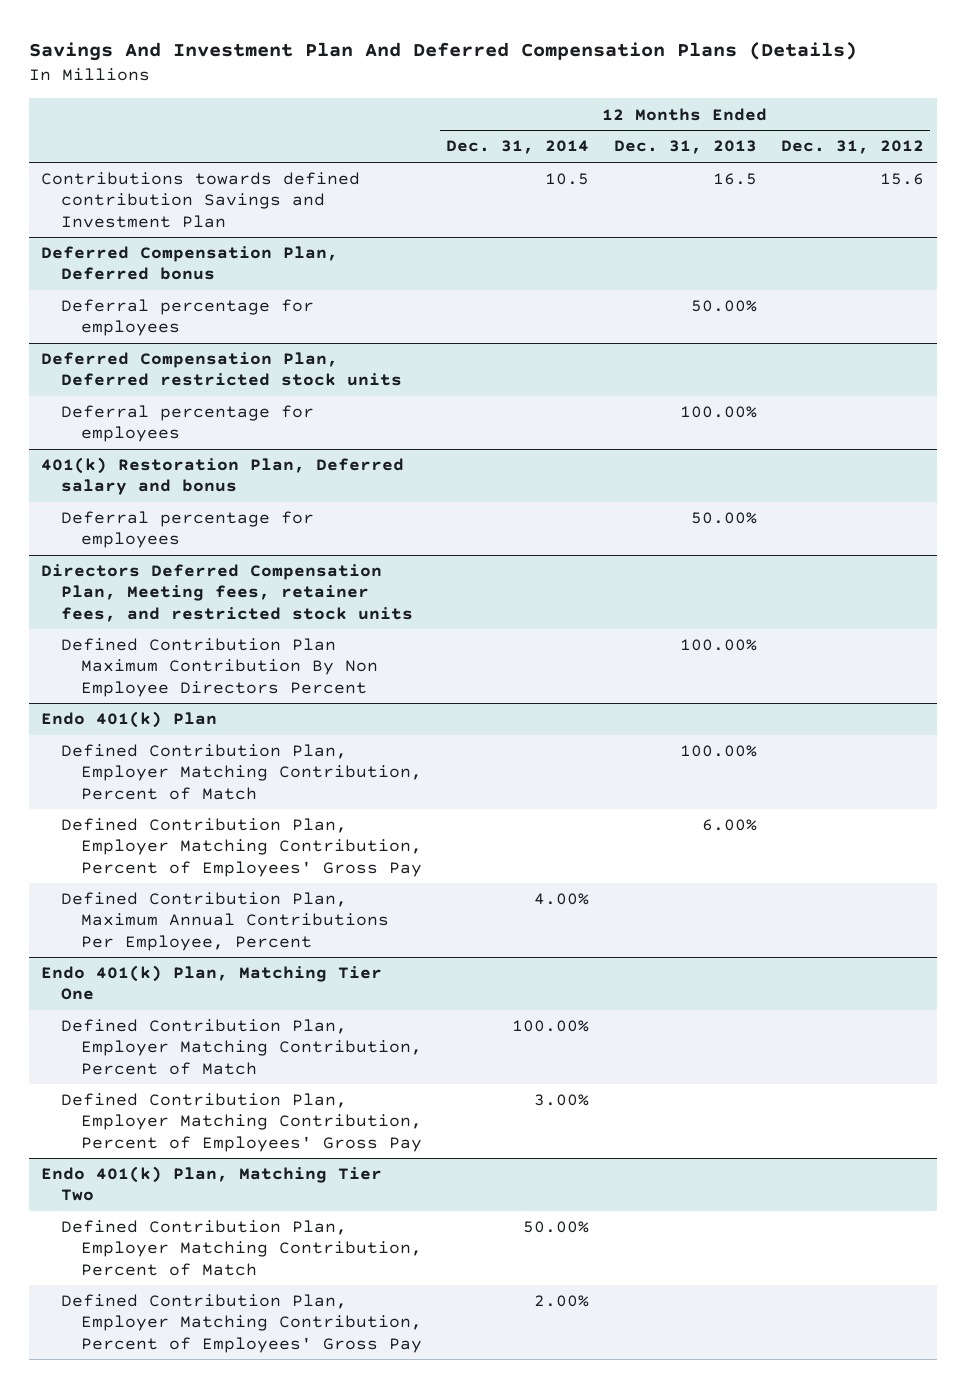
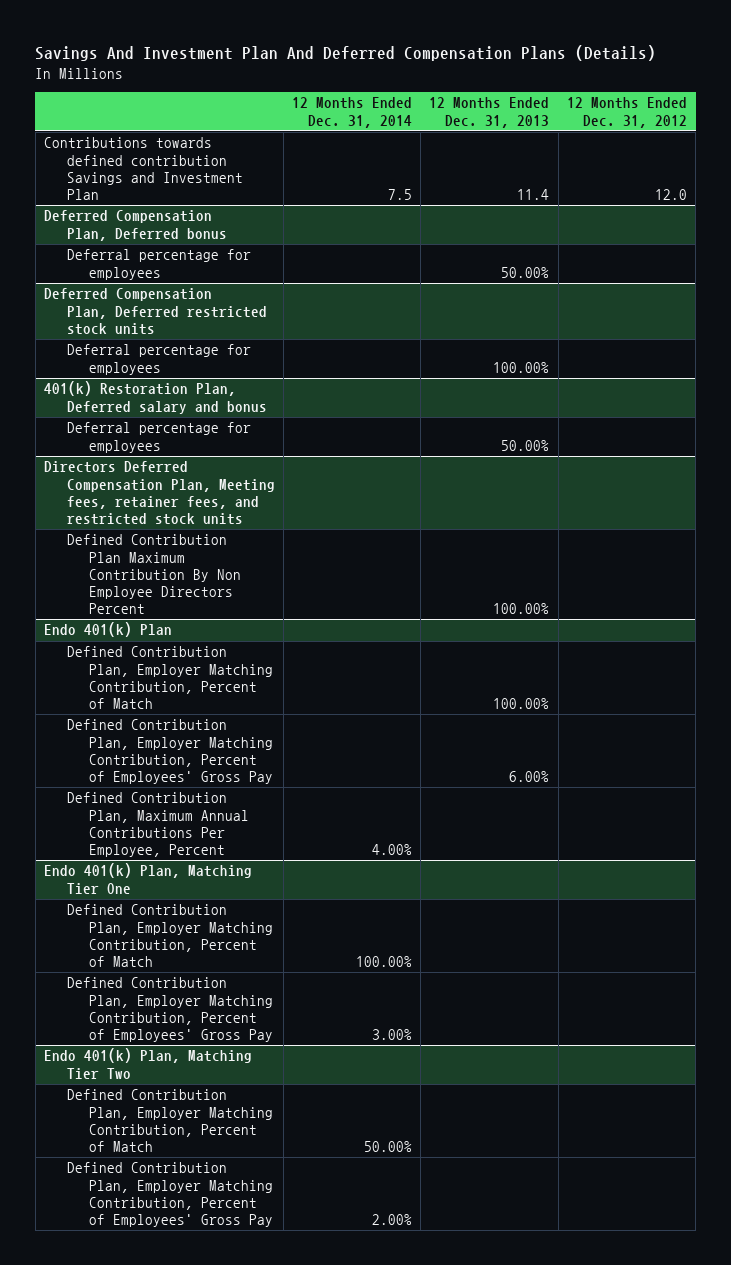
- Contributions towards defined contribution Savings and Investment Plan | 10.5 | 16.5 | 15.6
+ Contributions towards defined contribution Savings and Investment Plan | 7.5 | 11.4 | 12.0

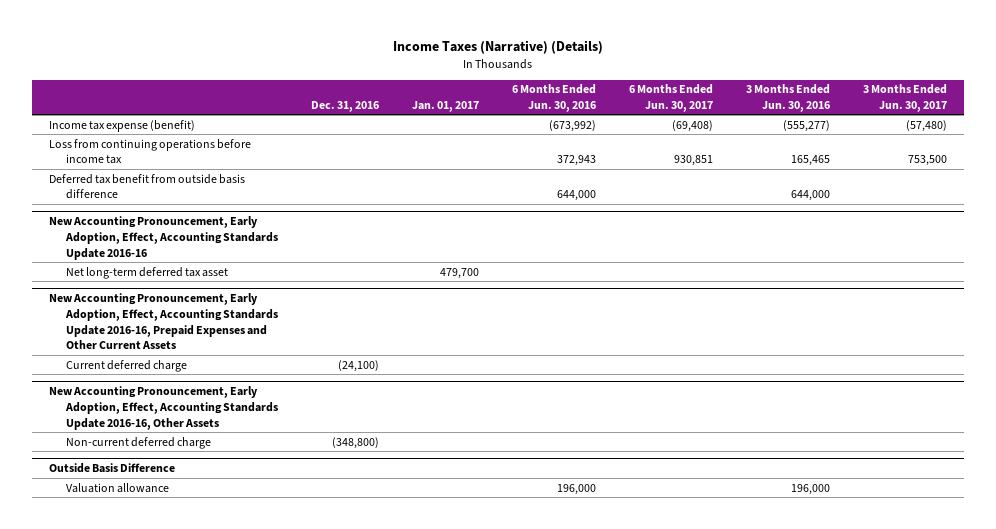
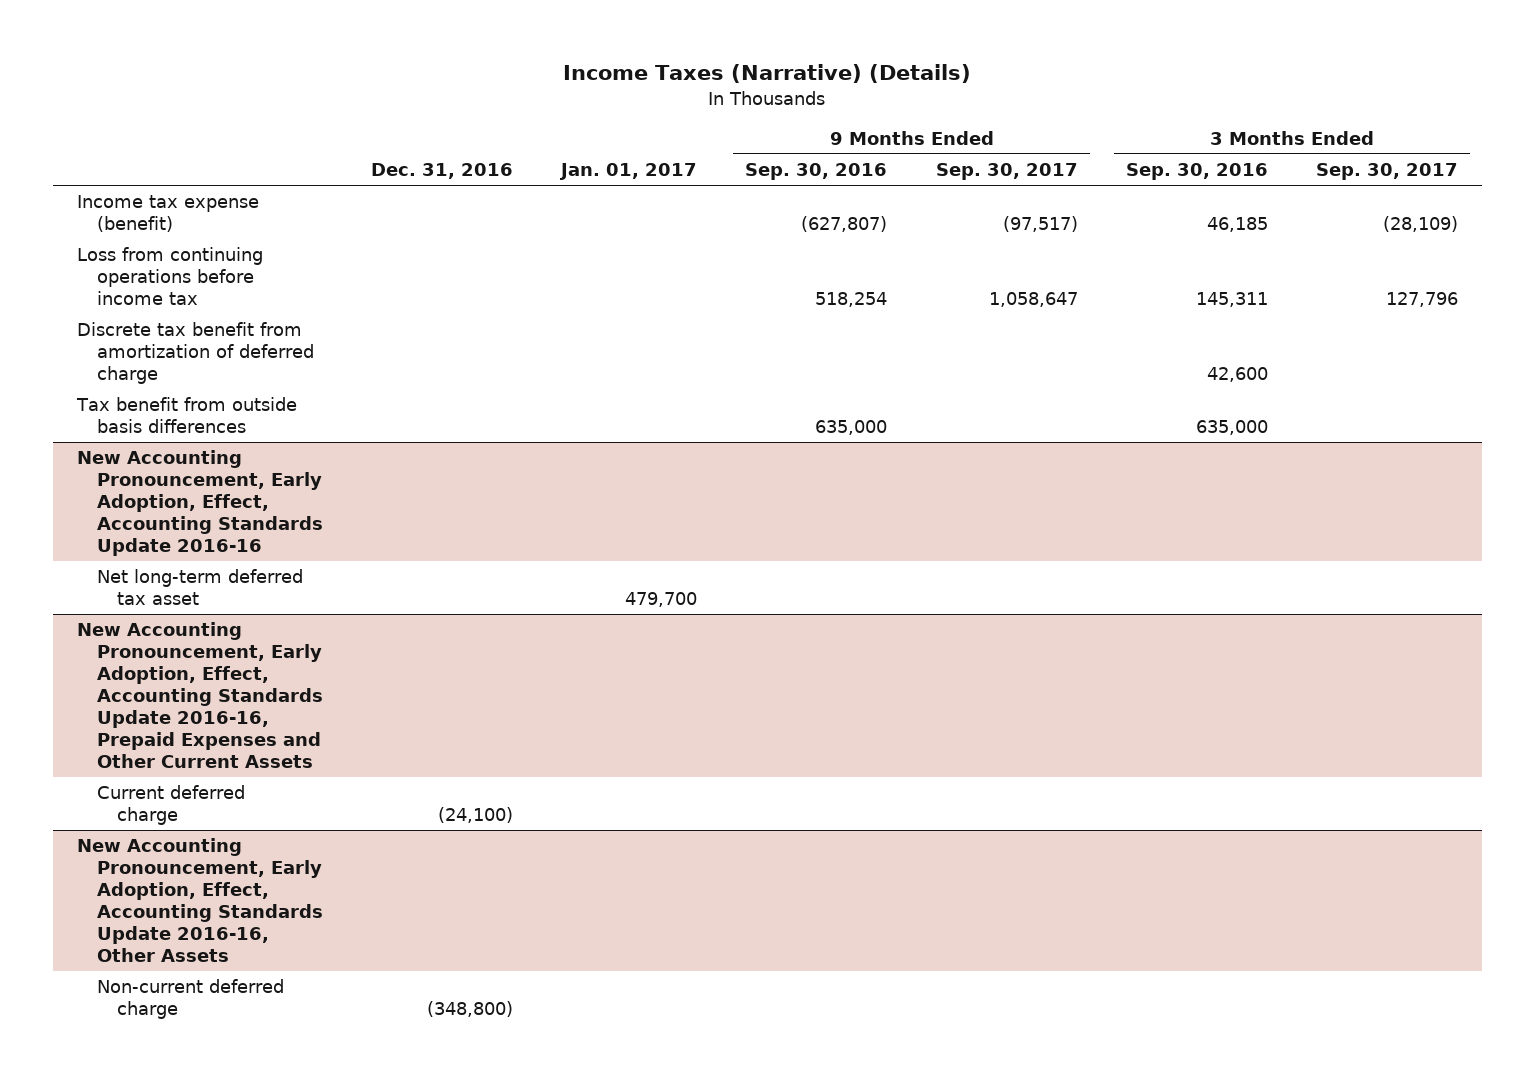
- | Dec. 31, 2016 | Jan. 01, 2017 | 6 Months Ended Jun. 30, 2016 | 6 Months Ended Jun. 30, 2017 | 3 Months Ended Jun. 30, 2016 | 3 Months Ended Jun. 30, 2017
+ | Dec. 31, 2016 | Jan. 01, 2017 | 9 Months Ended Sep. 30, 2016 | 9 Months Ended Sep. 30, 2017 | 3 Months Ended Sep. 30, 2016 | 3 Months Ended Sep. 30, 2017
- Deferred tax benefit from outside basis difference | | | 644,000 | | 644,000 |
+ Discrete tax benefit from amortization of deferred charge | | | | | 42,600 |
+ Tax benefit from outside basis differences | | | 635,000 | | 635,000 |
- Outside Basis Difference
- Valuation allowance | | | 196,000 | | 196,000 |

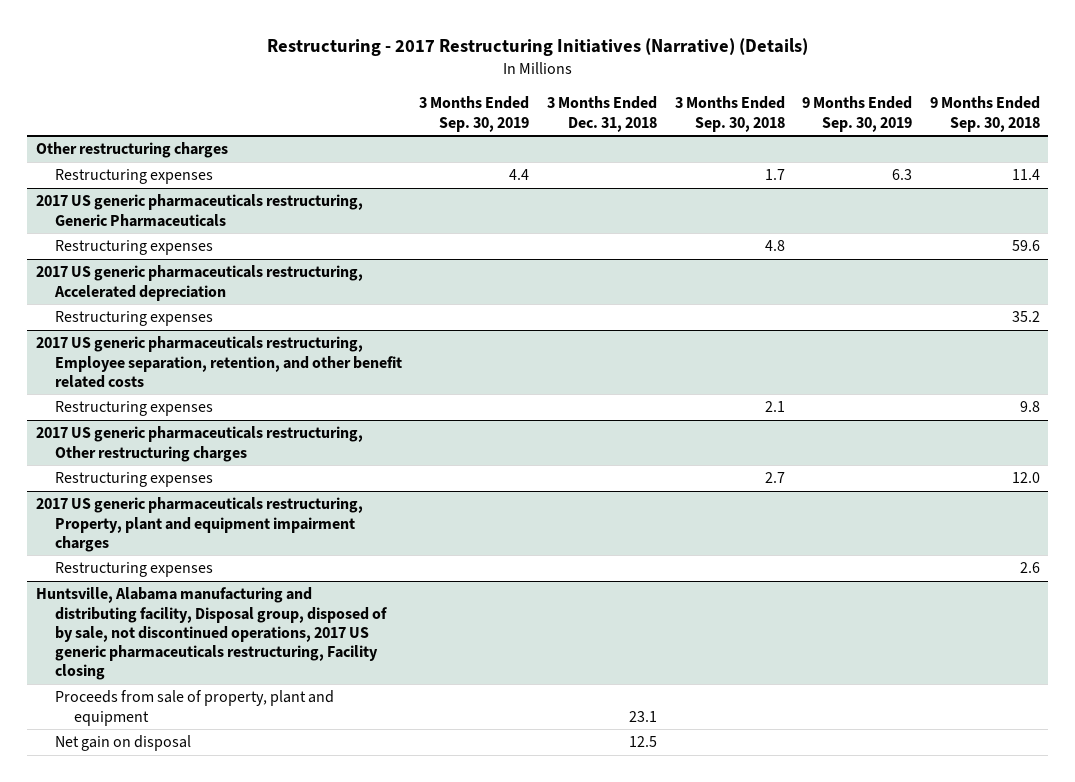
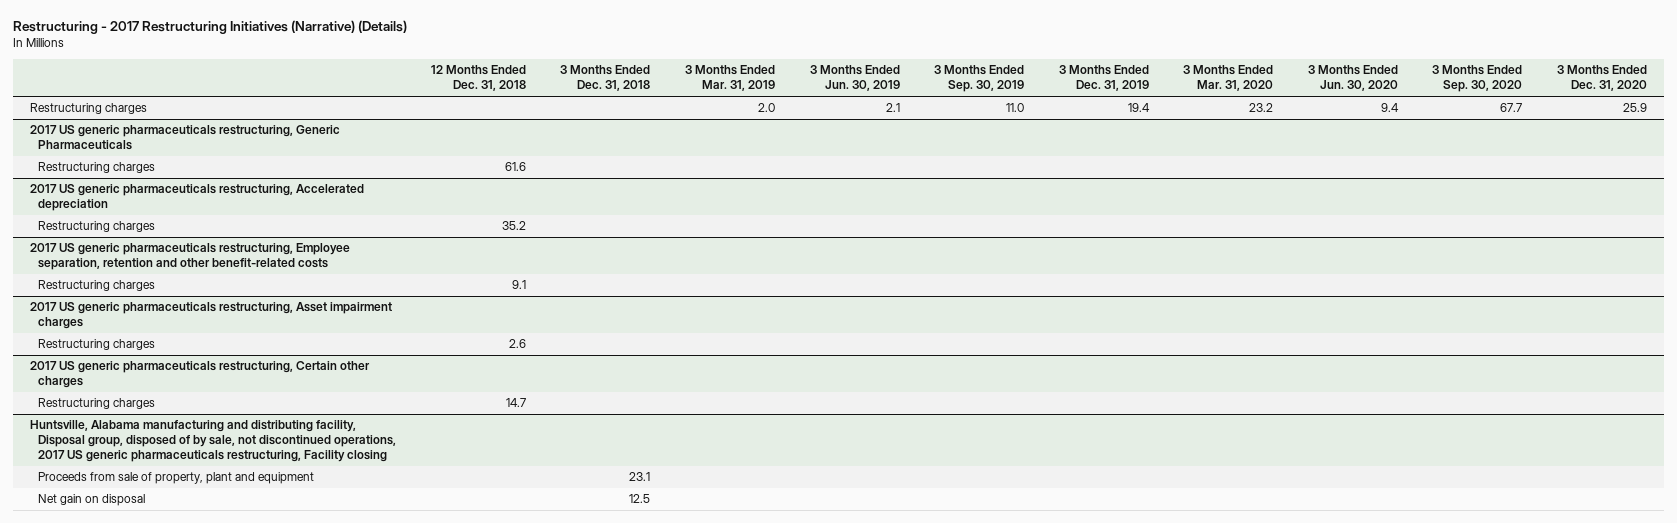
- | 3 Months Ended Sep. 30, 2019 | 3 Months Ended Dec. 31, 2018 | 3 Months Ended Sep. 30, 2018 | 9 Months Ended Sep. 30, 2019 | 9 Months Ended Sep. 30, 2018
+ | 12 Months Ended Dec. 31, 2018 | 3 Months Ended Dec. 31, 2018 | 3 Months Ended Mar. 31, 2019 | 3 Months Ended Jun. 30, 2019 | 3 Months Ended Sep. 30, 2019 | 3 Months Ended Dec. 31, 2019 | 3 Months Ended Mar. 31, 2020 | 3 Months Ended Jun. 30, 2020 | 3 Months Ended Sep. 30, 2020 | 3 Months Ended Dec. 31, 2020
- Other restructuring charges
- Restructuring expenses | 4.4 | | 1.7 | 6.3 | 11.4
+ Restructuring charges | | | 2.0 | 2.1 | 11.0 | 19.4 | 23.2 | 9.4 | 67.7 | 25.9
@ 2017 US generic pharmaceuticals restructuring, Generic Pharmaceuticals
- Restructuring expenses | | | 4.8 | | 59.6
+ Restructuring charges | 61.6 | | | | | | | | |
@ 2017 US generic pharmaceuticals restructuring, Accelerated depreciation
- Restructuring expenses | | | | | 35.2
- 2017 US generic pharmaceuticals restructuring, Employee separation, retention, and other benefit related costs
- Restructuring expenses | | | 2.1 | | 9.8
- 2017 US generic pharmaceuticals restructuring, Other restructuring charges
- Restructuring expenses | | | 2.7 | | 12.0
- 2017 US generic pharmaceuticals restructuring, Property, plant and equipment impairment charges
- Restructuring expenses | | | | | 2.6
@ 2017 US generic pharmaceuticals restructuring, Accelerated depreciation
+ Restructuring charges | 35.2 | | | | | | | | |
+ 2017 US generic pharmaceuticals restructuring, Employee separation, retention and other benefit-related costs
+ Restructuring charges | 9.1 | | | | | | | | |
+ 2017 US generic pharmaceuticals restructuring, Asset impairment charges
+ Restructuring charges | 2.6 | | | | | | | | |
+ 2017 US generic pharmaceuticals restructuring, Certain other charges
+ Restructuring charges | 14.7 | | | | | | | | |

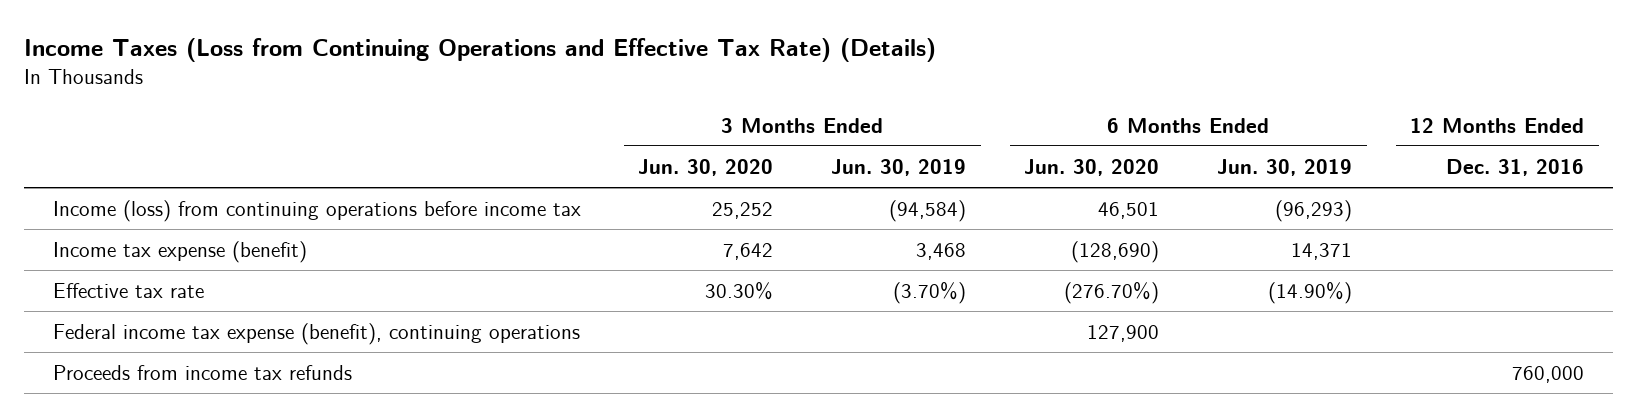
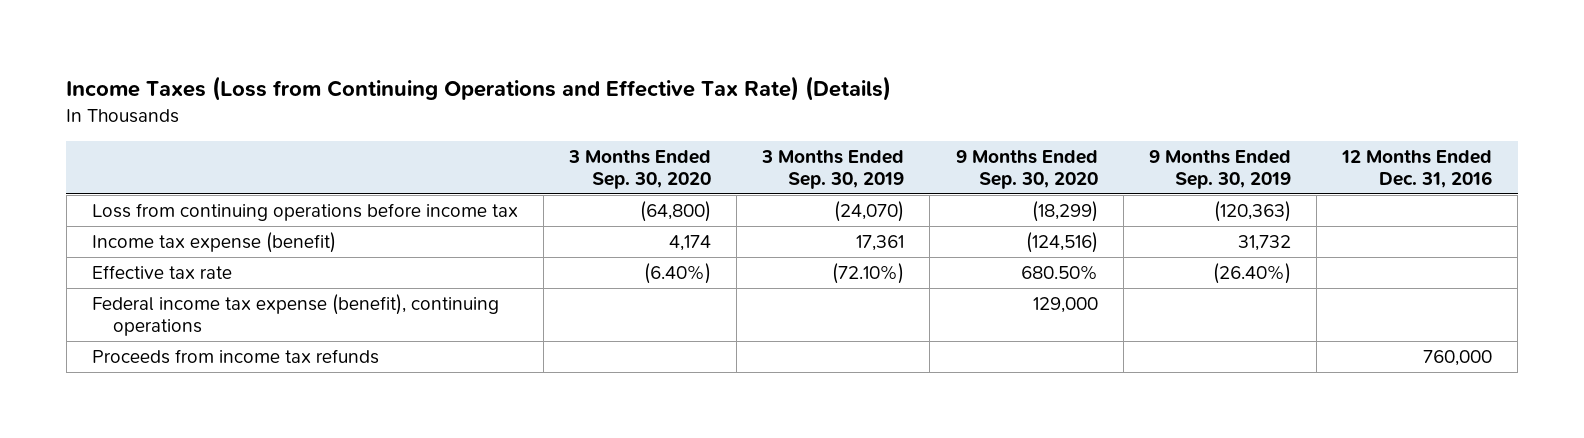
- | 3 Months Ended Jun. 30, 2020 | 3 Months Ended Jun. 30, 2019 | 6 Months Ended Jun. 30, 2020 | 6 Months Ended Jun. 30, 2019 | 12 Months Ended Dec. 31, 2016
+ | 3 Months Ended Sep. 30, 2020 | 3 Months Ended Sep. 30, 2019 | 9 Months Ended Sep. 30, 2020 | 9 Months Ended Sep. 30, 2019 | 12 Months Ended Dec. 31, 2016
- Income (loss) from continuing operations before income tax | 25,252 | (94,584) | 46,501 | (96,293) |
+ Loss from continuing operations before income tax | (64,800) | (24,070) | (18,299) | (120,363) |

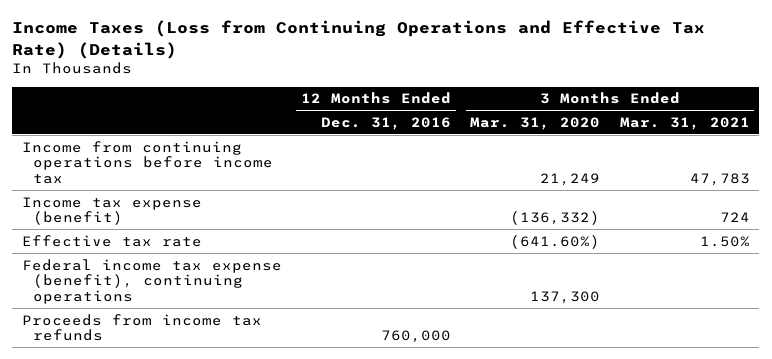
- | 3 Months Ended Sep. 30, 2020 | 3 Months Ended Sep. 30, 2019 | 9 Months Ended Sep. 30, 2020 | 9 Months Ended Sep. 30, 2019 | 12 Months Ended Dec. 31, 2016
+ | 12 Months Ended Dec. 31, 2016 | 3 Months Ended Mar. 31, 2020 | 3 Months Ended Mar. 31, 2021
- Loss from continuing operations before income tax | (64,800) | (24,070) | (18,299) | (120,363) |
+ Income from continuing operations before income tax | | 21,249 | 47,783

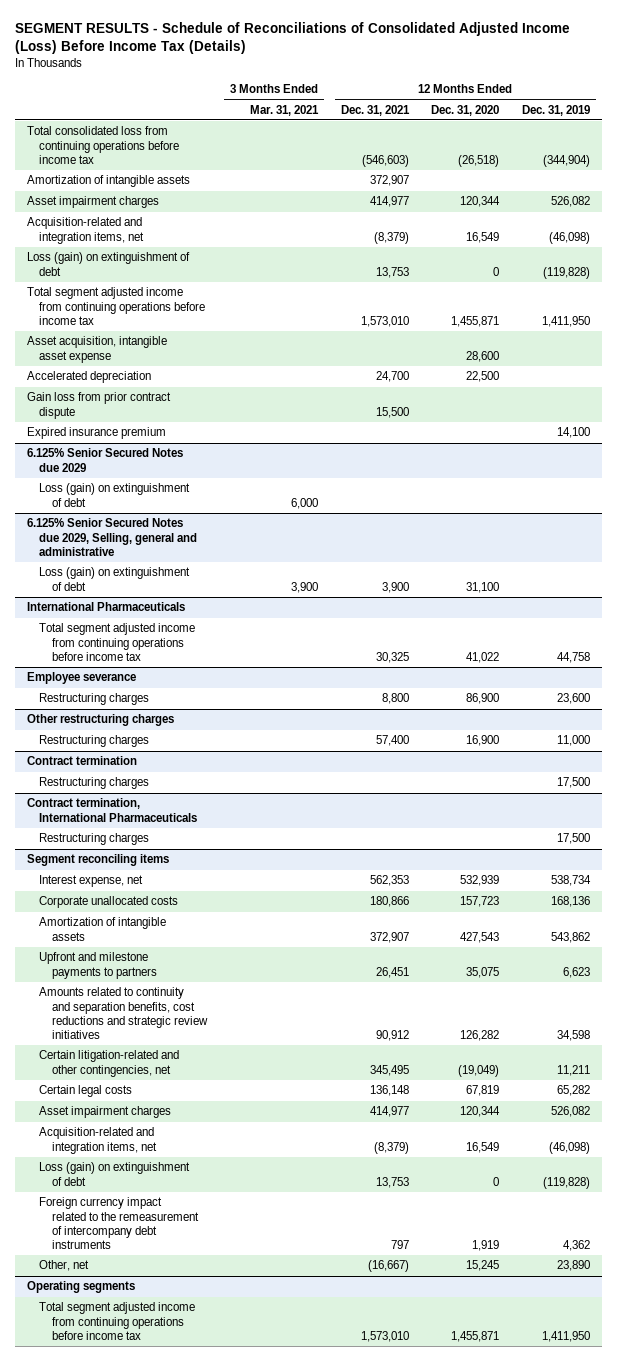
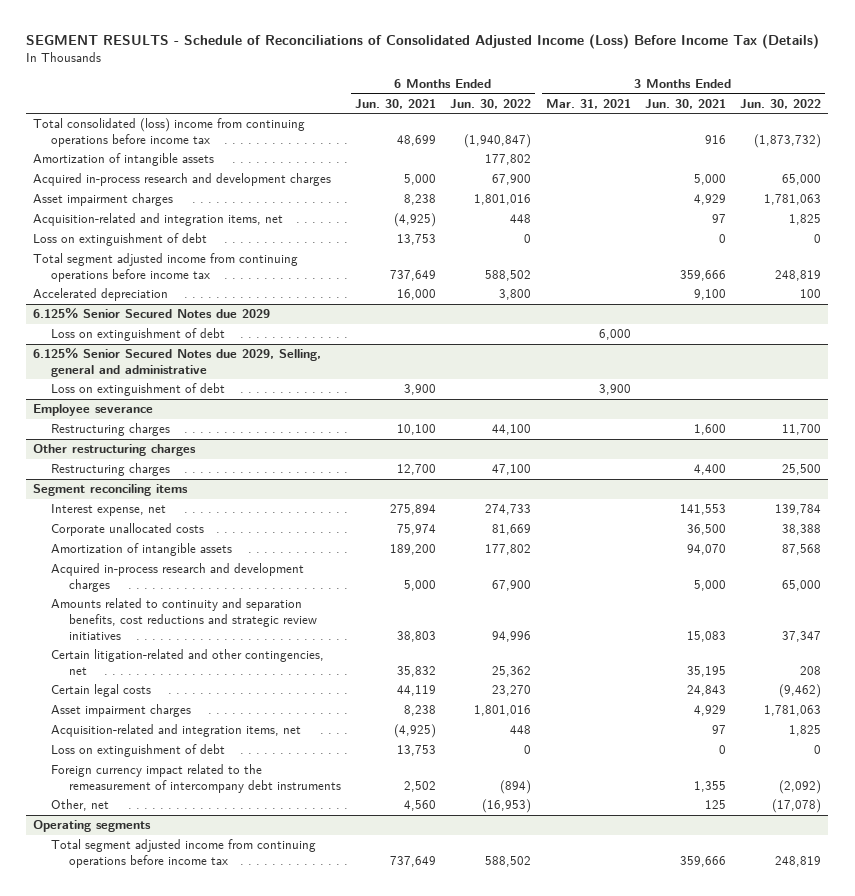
- | 3 Months Ended Mar. 31, 2021 | 12 Months Ended Dec. 31, 2021 | 12 Months Ended Dec. 31, 2020 | 12 Months Ended Dec. 31, 2019
+ | 6 Months Ended Jun. 30, 2021 | 6 Months Ended Jun. 30, 2022 | 3 Months Ended Mar. 31, 2021 | 3 Months Ended Jun. 30, 2021 | 3 Months Ended Jun. 30, 2022
- Total consolidated loss from continuing operations before income tax | | (546,603) | (26,518) | (344,904)
+ Total consolidated (loss) income from continuing operations before income tax | 48,699 | (1,940,847) | | 916 | (1,873,732)
+ Acquired in-process research and development charges | 5,000 | 67,900 | | 5,000 | 65,000
- Loss (gain) on extinguishment of debt | | 13,753 | 0 | (119,828)
+ Loss on extinguishment of debt | 13,753 | 0 | | 0 | 0
- Asset acquisition, intangible asset expense | | | 28,600 |
- Gain loss from prior contract dispute | | 15,500 | |
- Expired insurance premium | | | | 14,100
@ 6.125% Senior Secured Notes due 2029
- Loss (gain) on extinguishment of debt | 6,000 | | |
+ Loss on extinguishment of debt | | | 6,000 | |
@ 6.125% Senior Secured Notes due 2029, Selling, general and administrative
- Loss (gain) on extinguishment of debt | 3,900 | 3,900 | 31,100 |
- International Pharmaceuticals
- Total segment adjusted income from continuing operations before income tax | | 30,325 | 41,022 | 44,758
@ 6.125% Senior Secured Notes due 2029, Selling, general and administrative
+ Loss on extinguishment of debt | 3,900 | | 3,900 | |
- Contract termination
- Restructuring charges | | | | 17,500
- Contract termination, International Pharmaceuticals
- Restructuring charges | | | | 17,500
@ Segment reconciling items
- Upfront and milestone payments to partners | | 26,451 | 35,075 | 6,623
+ Acquired in-process research and development charges | 5,000 | 67,900 | | 5,000 | 65,000
- Loss (gain) on extinguishment of debt | | 13,753 | 0 | (119,828)
+ Loss on extinguishment of debt | 13,753 | 0 | | 0 | 0

